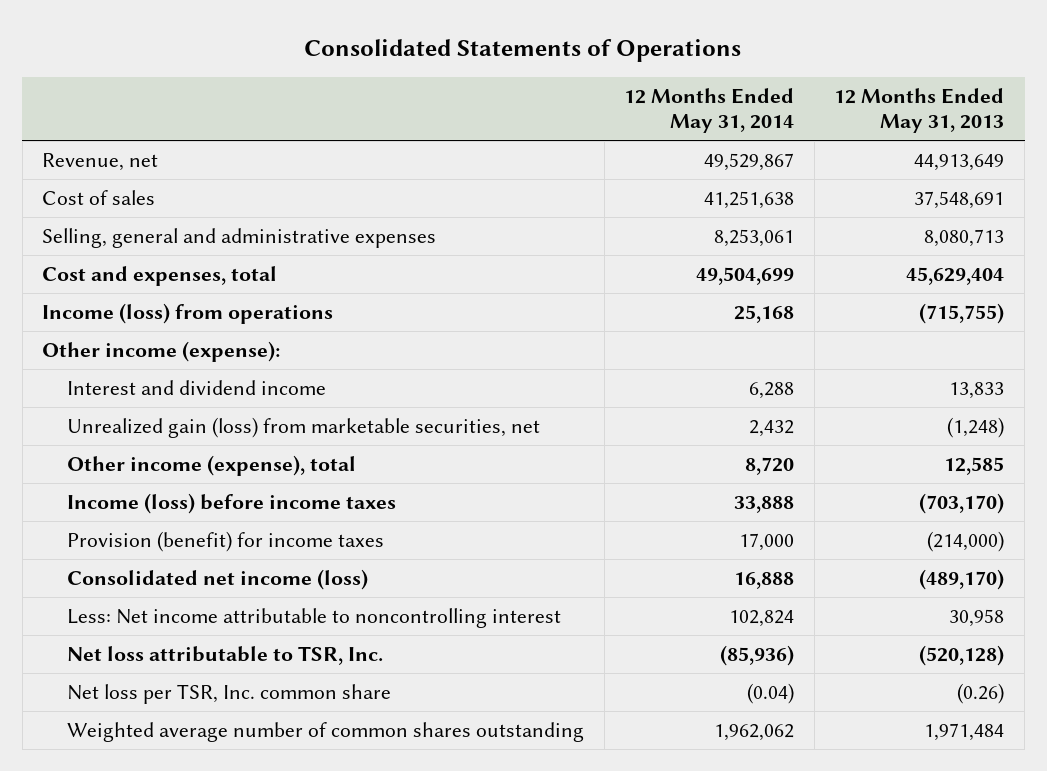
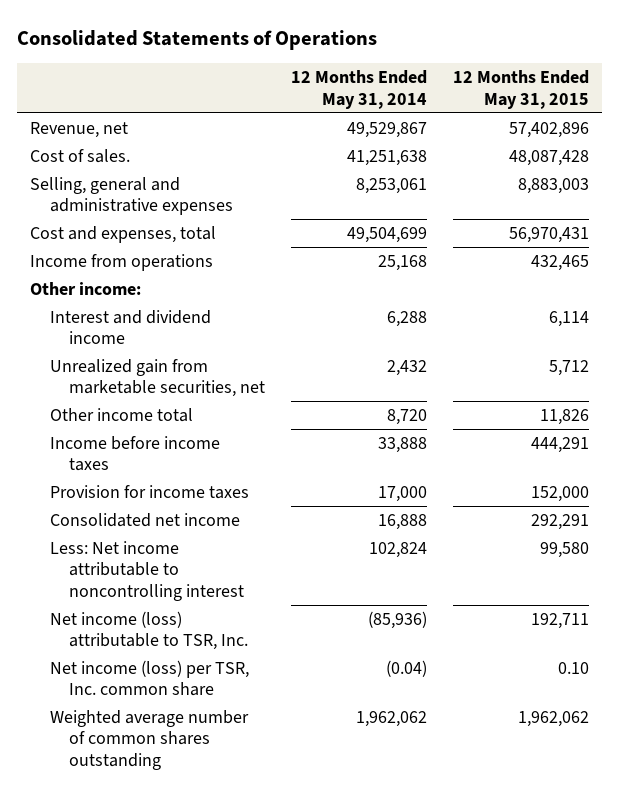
- | 12 Months Ended May 31, 2014 | 12 Months Ended May 31, 2013
+ | 12 Months Ended May 31, 2014 | 12 Months Ended May 31, 2015
- Cost of sales | 41,251,638 | 37,548,691
+ Cost of sales. | 41,251,638 | 48,087,428
- Income (loss) from operations | 25,168 | (715,755)
- Other income (expense):
+ Income from operations | 25,168 | 432,465
+ Other income:
- Unrealized gain (loss) from marketable securities, net | 2,432 | (1,248)
- Other income (expense), total | 8,720 | 12,585
- Income (loss) before income taxes | 33,888 | (703,170)
- Provision (benefit) for income taxes | 17,000 | (214,000)
- Consolidated net income (loss) | 16,888 | (489,170)
+ Unrealized gain from marketable securities, net | 2,432 | 5,712
+ Other income total | 8,720 | 11,826
+ Income before income taxes | 33,888 | 444,291
+ Provision for income taxes | 17,000 | 152,000
+ Consolidated net income | 16,888 | 292,291
- Net loss attributable to TSR, Inc. | (85,936) | (520,128)
- Net loss per TSR, Inc. common share | (0.04) | (0.26)
+ Net income (loss) attributable to TSR, Inc. | (85,936) | 192,711
+ Net income (loss) per TSR, Inc. common share | (0.04) | 0.10

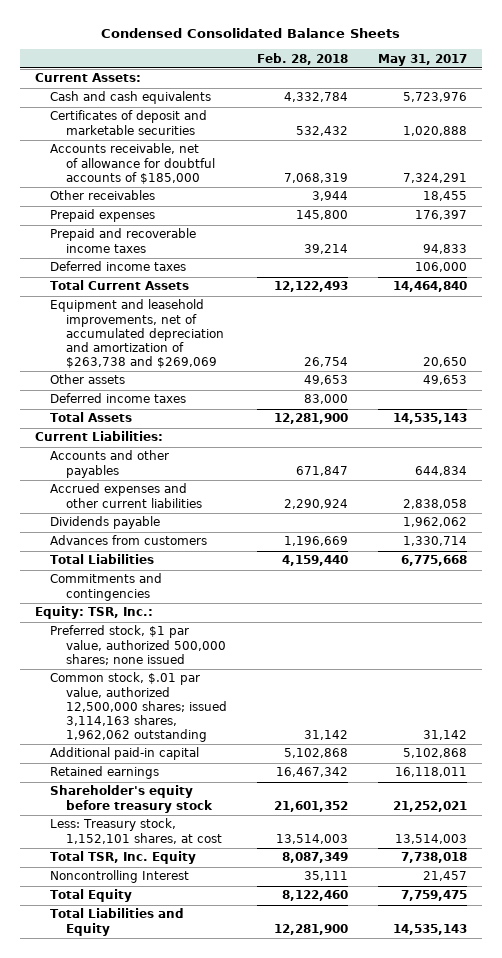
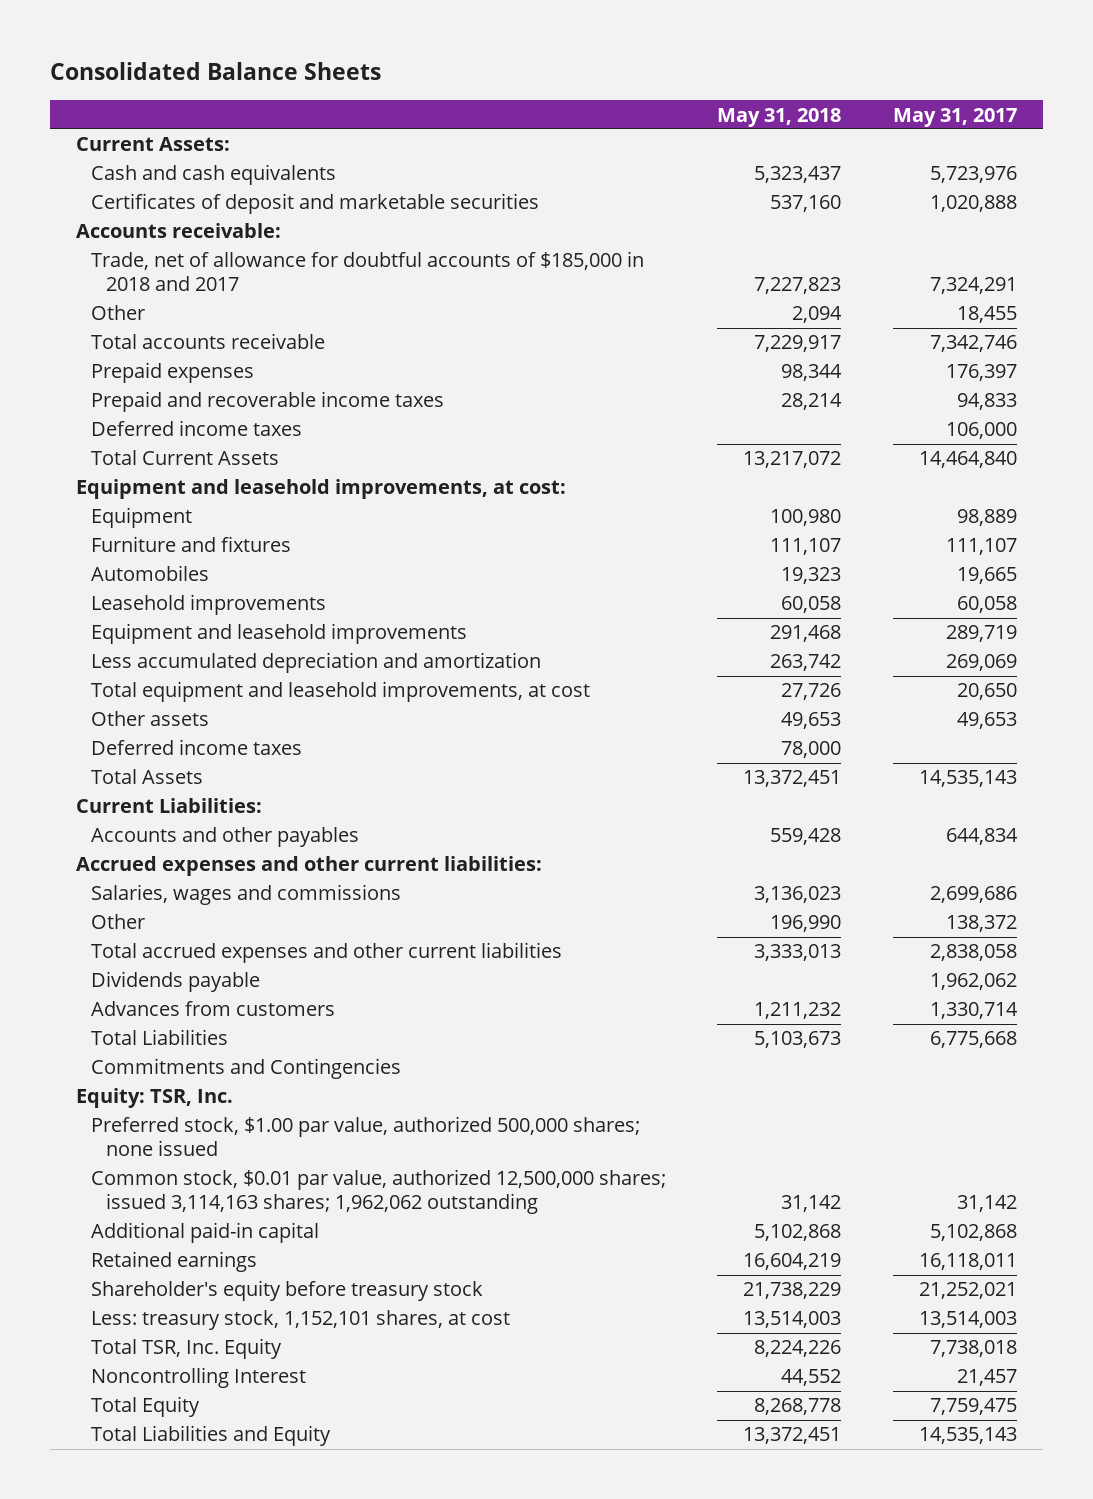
- Condensed Consolidated Balance Sheets
+ Consolidated Balance Sheets
- | Feb. 28, 2018 | May 31, 2017
+ | May 31, 2018 | May 31, 2017
- Accounts receivable, net of allowance for doubtful accounts of $185,000 | 7,068,319 | 7,324,291
- Other receivables | 3,944 | 18,455
+ Accounts receivable:
+ Trade, net of allowance for doubtful accounts of $185,000 in 2018 and 2017 | 7,227,823 | 7,324,291
+ Other | 2,094 | 18,455
+ Total accounts receivable | 7,229,917 | 7,342,746
- Equipment and leasehold improvements, net of accumulated depreciation and amortization of $263,738 and $269,069 | 26,754 | 20,650
+ Equipment and leasehold improvements, at cost:
+ Equipment | 100,980 | 98,889
+ Furniture and fixtures | 111,107 | 111,107
+ Automobiles | 19,323 | 19,665
+ Leasehold improvements | 60,058 | 60,058
+ Equipment and leasehold improvements | 291,468 | 289,719
+ Less accumulated depreciation and amortization | 263,742 | 269,069
+ Total equipment and leasehold improvements, at cost | 27,726 | 20,650
- Accrued expenses and other current liabilities | 2,290,924 | 2,838,058
+ Accrued expenses and other current liabilities:
+ Salaries, wages and commissions | 3,136,023 | 2,699,686
+ Other | 196,990 | 138,372
+ Total accrued expenses and other current liabilities | 3,333,013 | 2,838,058
- Commitments and contingencies
- Equity: TSR, Inc.:
- Preferred stock, $1 par value, authorized 500,000 shares; none issued
- Common stock, $.01 par value, authorized 12,500,000 shares; issued 3,114,163 shares, 1,962,062 outstanding | 31,142 | 31,142
+ Commitments and Contingencies
+ Equity: TSR, Inc.
+ Preferred stock, $1.00 par value, authorized 500,000 shares; none issued
+ Common stock, $0.01 par value, authorized 12,500,000 shares; issued 3,114,163 shares; 1,962,062 outstanding | 31,142 | 31,142
- Less: Treasury stock, 1,152,101 shares, at cost | 13,514,003 | 13,514,003
+ Less: treasury stock, 1,152,101 shares, at cost | 13,514,003 | 13,514,003

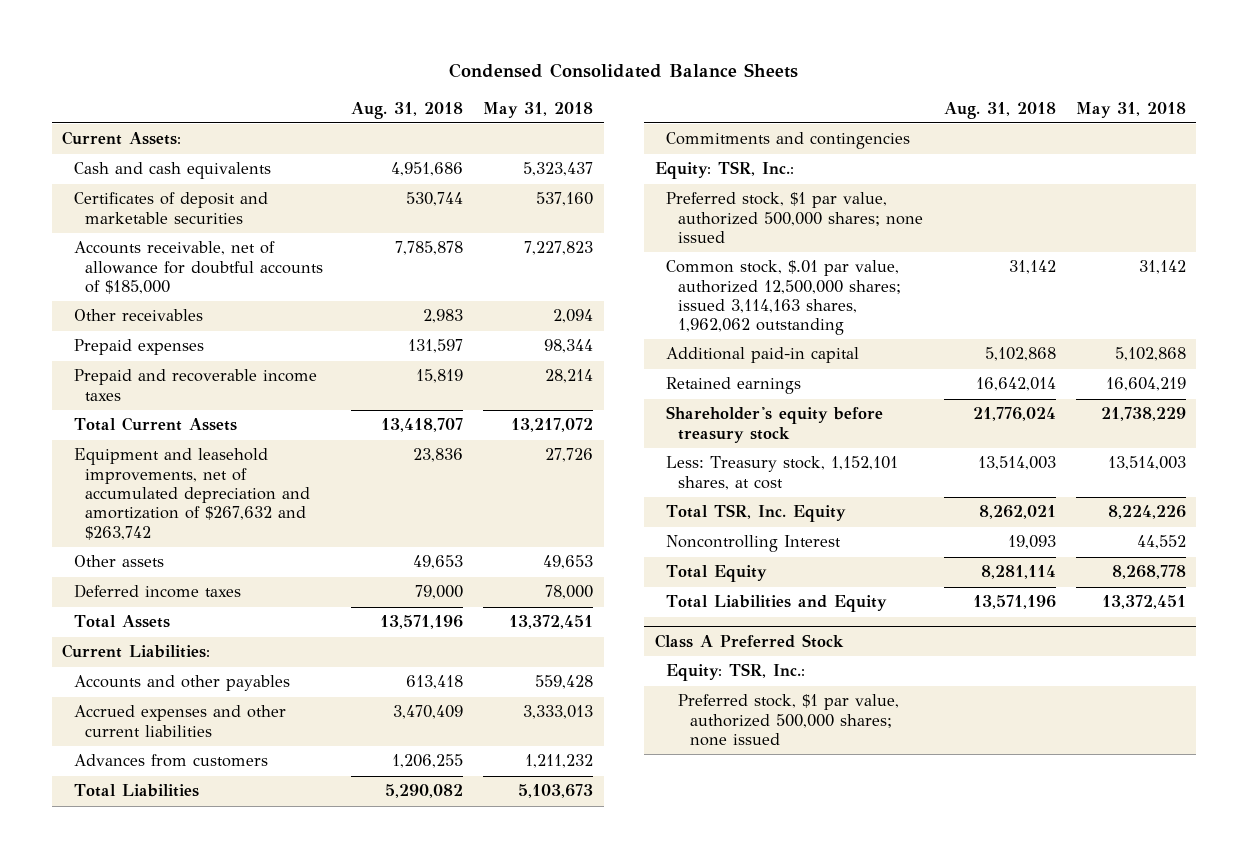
- Consolidated Balance Sheets
+ Condensed Consolidated Balance Sheets
- | May 31, 2018 | May 31, 2017
+ | Aug. 31, 2018 | May 31, 2018
- Accounts receivable:
- Trade, net of allowance for doubtful accounts of $185,000 in 2018 and 2017 | 7,227,823 | 7,324,291
- Other | 2,094 | 18,455
- Total accounts receivable | 7,229,917 | 7,342,746
+ Accounts receivable, net of allowance for doubtful accounts of $185,000 | 7,785,878 | 7,227,823
+ Other receivables | 2,983 | 2,094
- Deferred income taxes | | 106,000
- Equipment and leasehold improvements, at cost:
- Equipment | 100,980 | 98,889
- Furniture and fixtures | 111,107 | 111,107
- Automobiles | 19,323 | 19,665
- Leasehold improvements | 60,058 | 60,058
- Equipment and leasehold improvements | 291,468 | 289,719
- Less accumulated depreciation and amortization | 263,742 | 269,069
- Total equipment and leasehold improvements, at cost | 27,726 | 20,650
+ Equipment and leasehold improvements, net of accumulated depreciation and amortization of $267,632 and $263,742 | 23,836 | 27,726
- Accrued expenses and other current liabilities:
- Salaries, wages and commissions | 3,136,023 | 2,699,686
- Other | 196,990 | 138,372
- Total accrued expenses and other current liabilities | 3,333,013 | 2,838,058
- Dividends payable | | 1,962,062
+ Accrued expenses and other current liabilities | 3,470,409 | 3,333,013
- Commitments and Contingencies
- Equity: TSR, Inc.
- Preferred stock, $1.00 par value, authorized 500,000 shares; none issued
- Common stock, $0.01 par value, authorized 12,500,000 shares; issued 3,114,163 shares; 1,962,062 outstanding | 31,142 | 31,142
+ Commitments and contingencies
+ Equity: TSR, Inc.:
+ Preferred stock, $1 par value, authorized 500,000 shares; none issued
+ Common stock, $.01 par value, authorized 12,500,000 shares; issued 3,114,163 shares, 1,962,062 outstanding | 31,142 | 31,142
- Less: treasury stock, 1,152,101 shares, at cost | 13,514,003 | 13,514,003
+ Less: Treasury stock, 1,152,101 shares, at cost | 13,514,003 | 13,514,003
+ Class A Preferred Stock
+ Equity: TSR, Inc.:
+ Preferred stock, $1 par value, authorized 500,000 shares; none issued

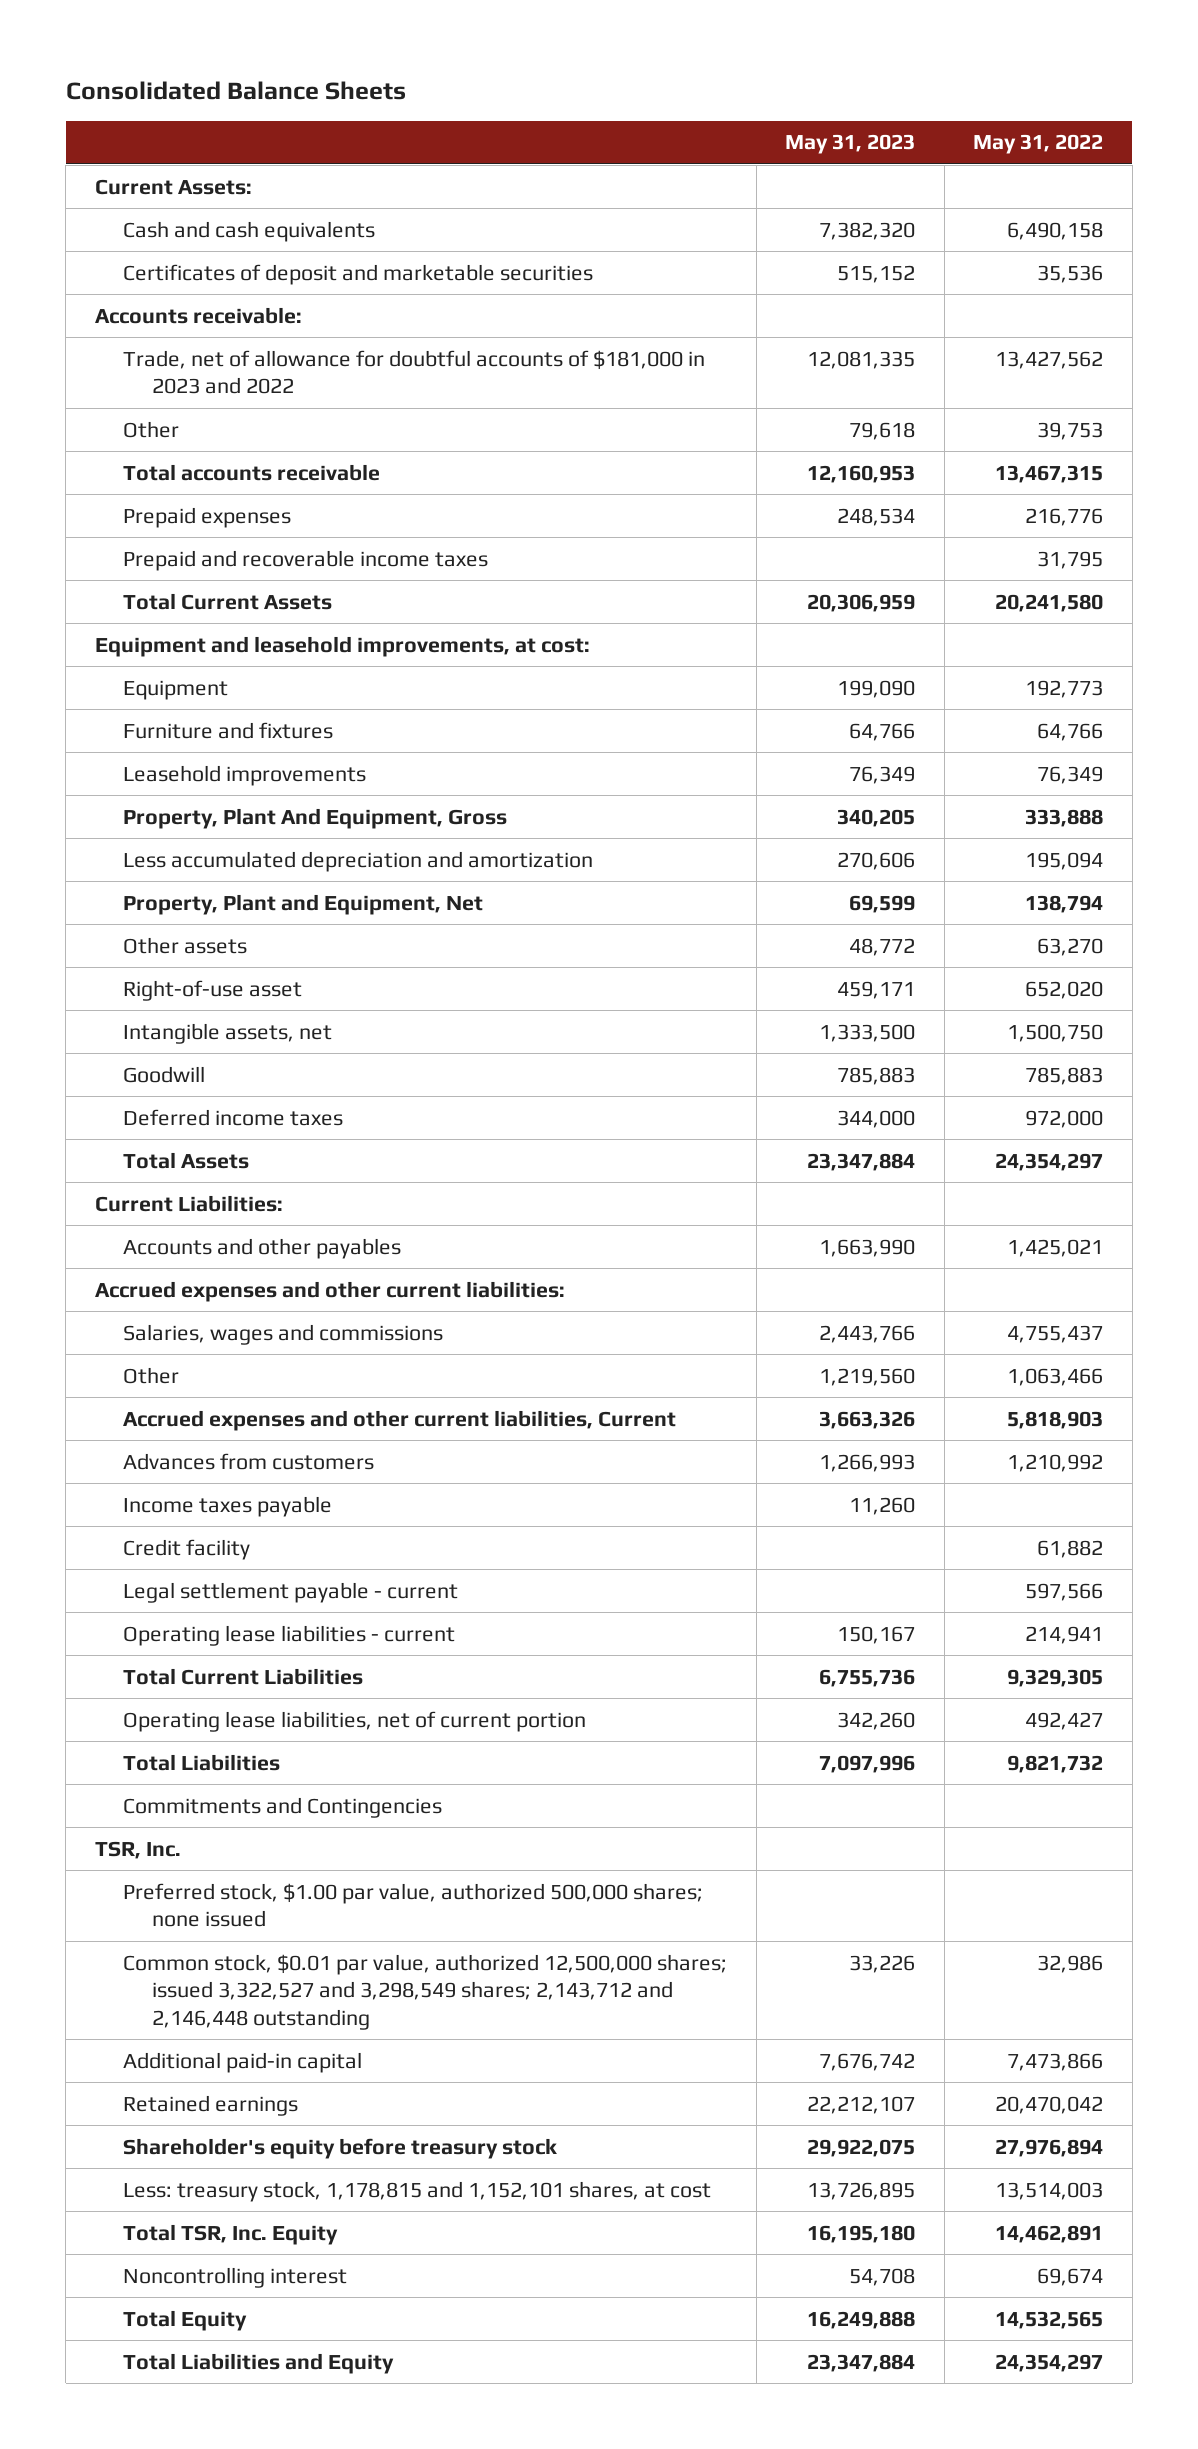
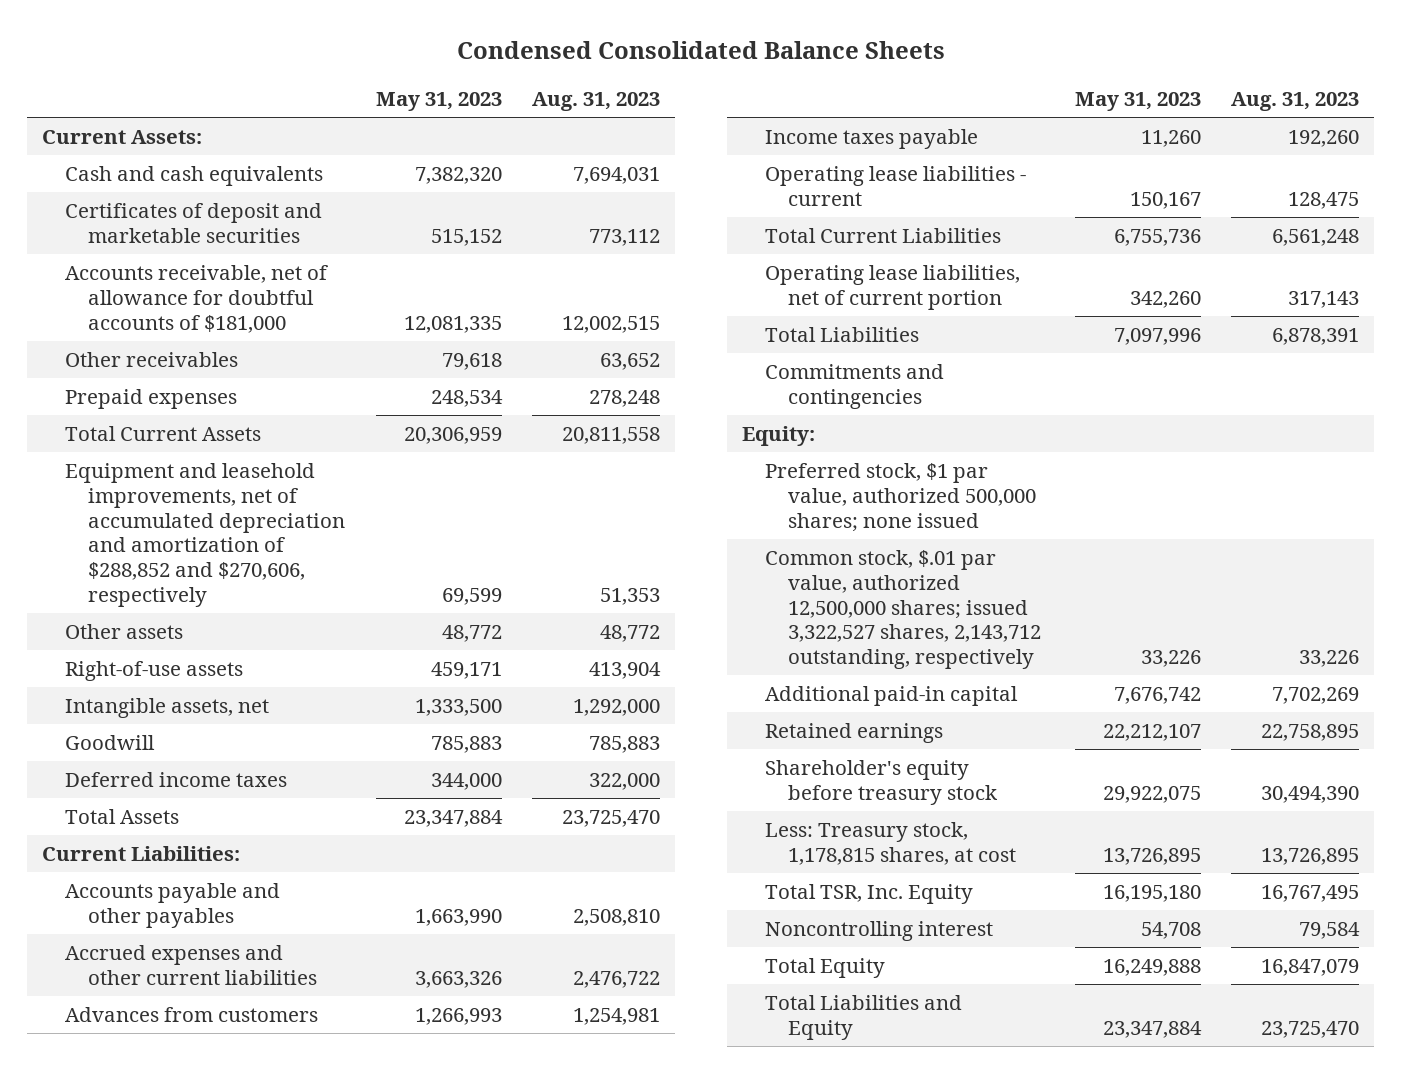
- Consolidated Balance Sheets
+ Condensed Consolidated Balance Sheets
- | May 31, 2023 | May 31, 2022
+ | May 31, 2023 | Aug. 31, 2023
- Accounts receivable:
- Trade, net of allowance for doubtful accounts of $181,000 in 2023 and 2022 | 12,081,335 | 13,427,562
- Other | 79,618 | 39,753
- Total accounts receivable | 12,160,953 | 13,467,315
+ Accounts receivable, net of allowance for doubtful accounts of $181,000 | 12,081,335 | 12,002,515
+ Other receivables | 79,618 | 63,652
- Prepaid and recoverable income taxes | | 31,795
- Equipment and leasehold improvements, at cost:
- Equipment | 199,090 | 192,773
- Furniture and fixtures | 64,766 | 64,766
- Leasehold improvements | 76,349 | 76,349
- Property, Plant And Equipment, Gross | 340,205 | 333,888
- Less accumulated depreciation and amortization | 270,606 | 195,094
- Property, Plant and Equipment, Net | 69,599 | 138,794
+ Equipment and leasehold improvements, net of accumulated depreciation and amortization of $288,852 and $270,606, respectively | 69,599 | 51,353
- Right-of-use asset | 459,171 | 652,020
+ Right-of-use assets | 459,171 | 413,904
- Accounts and other payables | 1,663,990 | 1,425,021
- Accrued expenses and other current liabilities:
- Salaries, wages and commissions | 2,443,766 | 4,755,437
- Other | 1,219,560 | 1,063,466
- Accrued expenses and other current liabilities, Current | 3,663,326 | 5,818,903
+ Accounts payable and other payables | 1,663,990 | 2,508,810
+ Accrued expenses and other current liabilities | 3,663,326 | 2,476,722
- Credit facility | | 61,882
- Legal settlement payable - current | | 597,566
- Commitments and Contingencies
- TSR, Inc.
- Preferred stock, $1.00 par value, authorized 500,000 shares; none issued
- Common stock, $0.01 par value, authorized 12,500,000 shares; issued 3,322,527 and 3,298,549 shares; 2,143,712 and 2,146,448 outstanding | 33,226 | 32,986
+ Commitments and contingencies
+ Equity:
+ Preferred stock, $1 par value, authorized 500,000 shares; none issued
+ Common stock, $.01 par value, authorized 12,500,000 shares; issued 3,322,527 shares, 2,143,712 outstanding, respectively | 33,226 | 33,226
- Less: treasury stock, 1,178,815 and 1,152,101 shares, at cost | 13,726,895 | 13,514,003
+ Less: Treasury stock, 1,178,815 shares, at cost | 13,726,895 | 13,726,895

